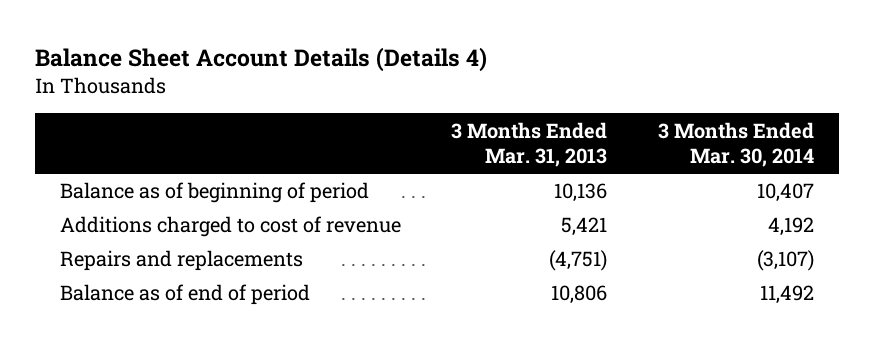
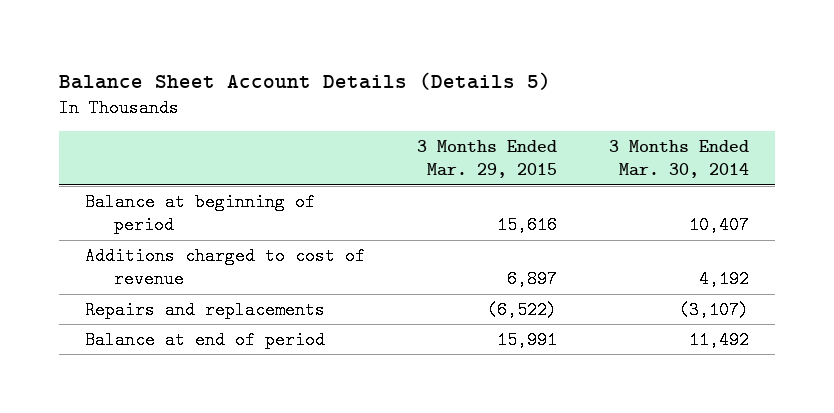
- Balance Sheet Account Details (Details 4)
+ Balance Sheet Account Details (Details 5)
- | 3 Months Ended Mar. 31, 2013 | 3 Months Ended Mar. 30, 2014
+ | 3 Months Ended Mar. 29, 2015 | 3 Months Ended Mar. 30, 2014
- Balance as of beginning of period | 10,136 | 10,407
+ Balance at beginning of period | 15,616 | 10,407
- Balance as of end of period | 10,806 | 11,492
+ Balance at end of period | 15,991 | 11,492

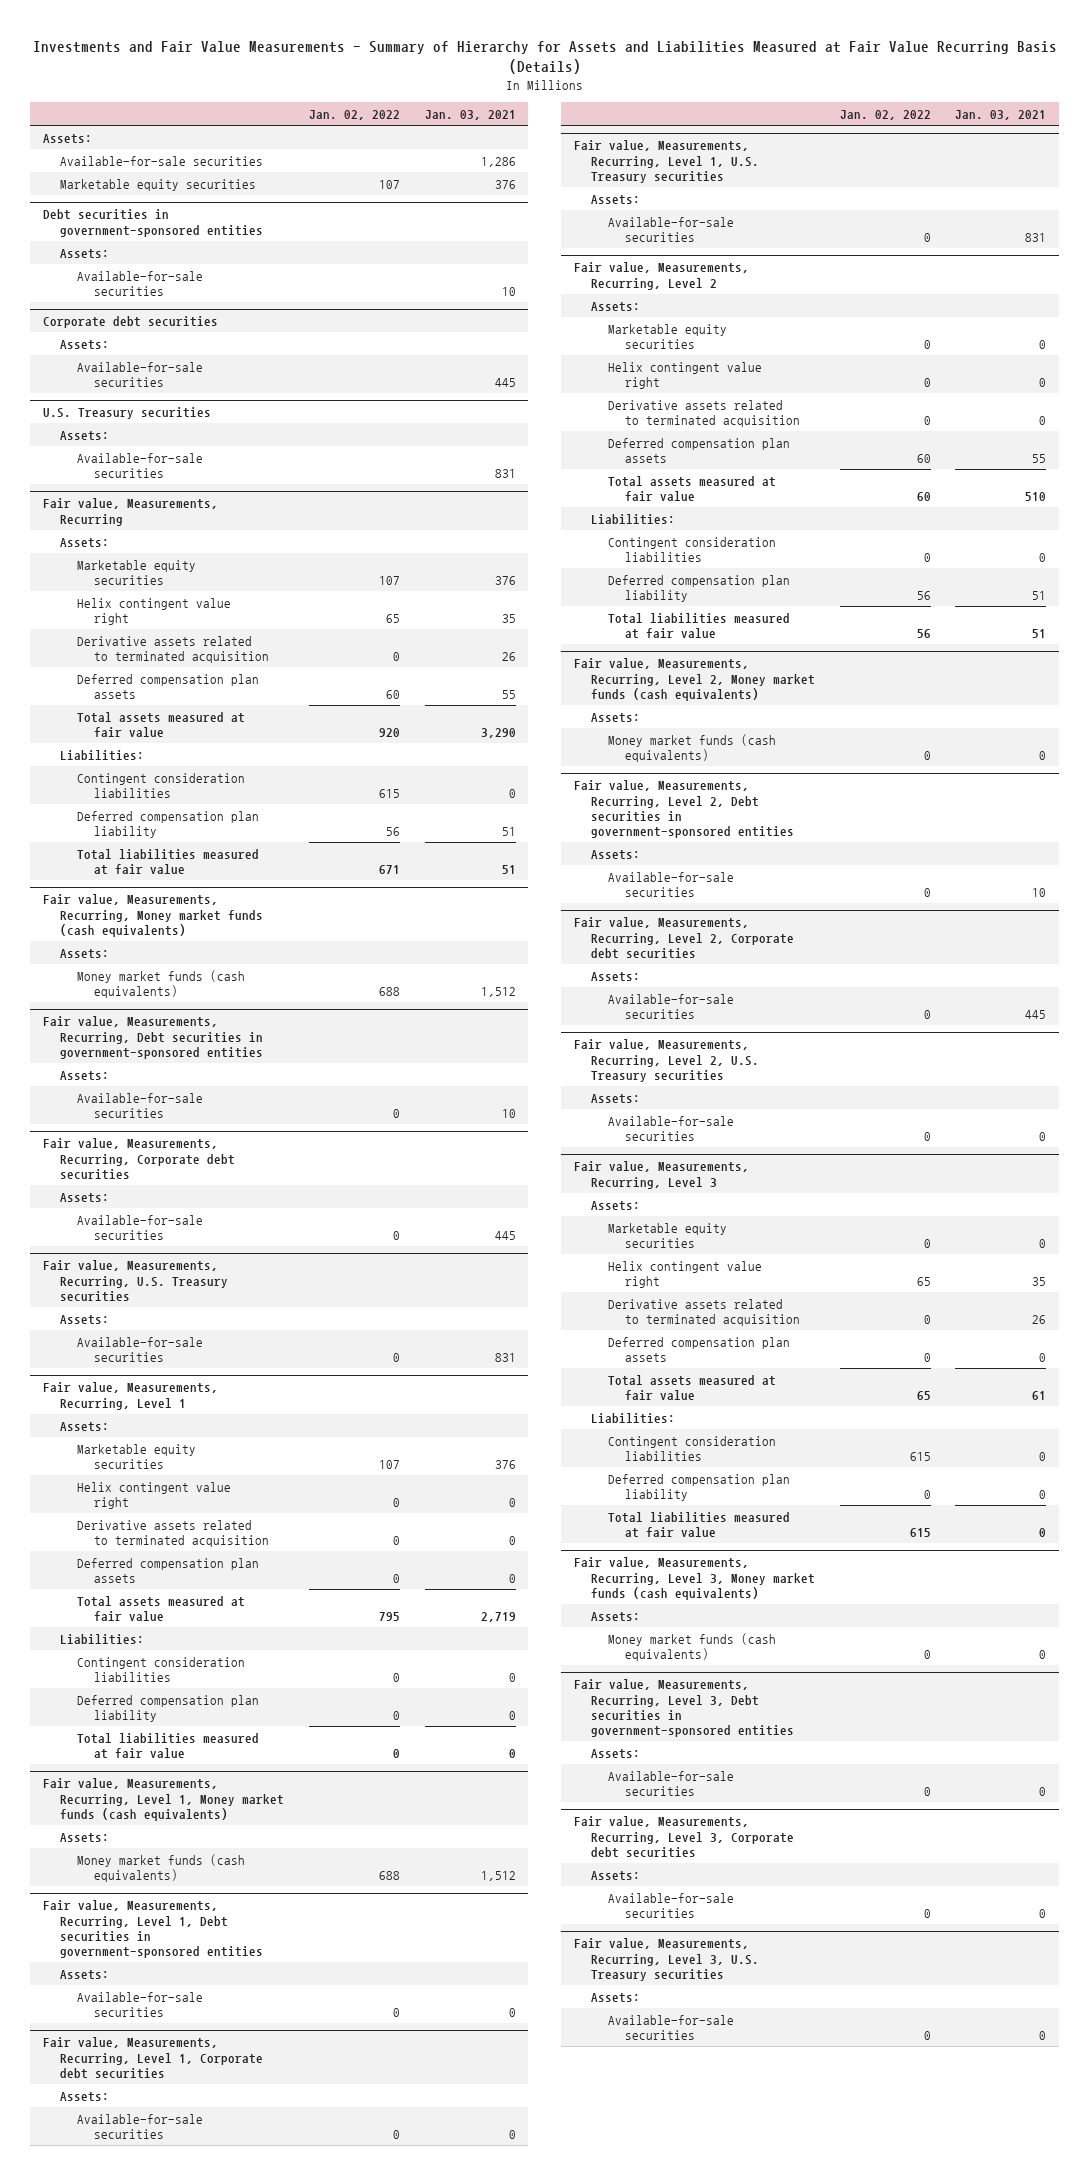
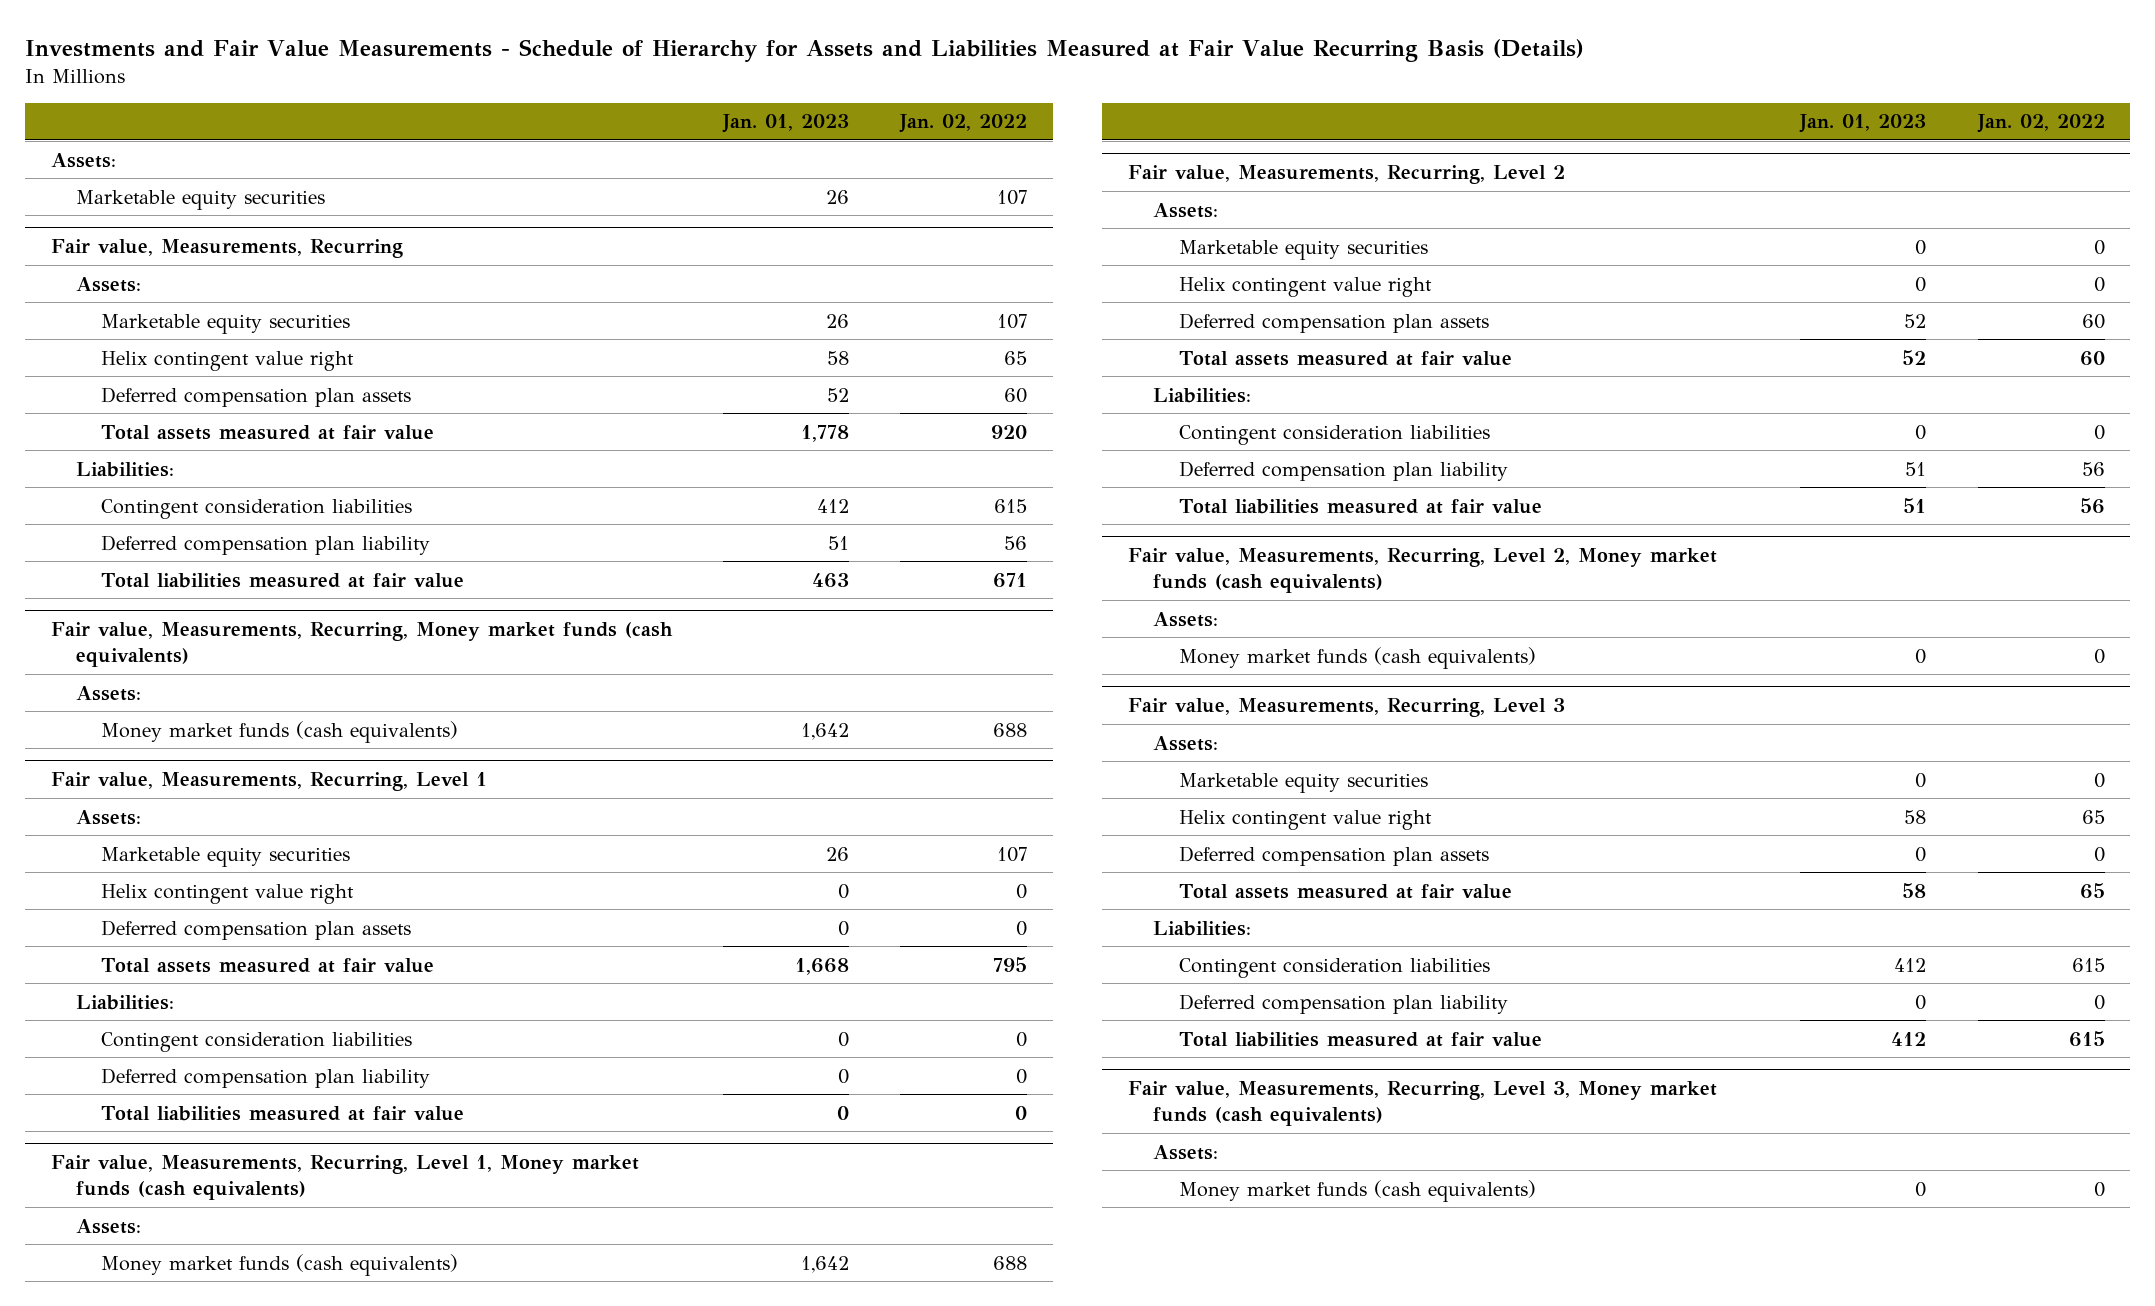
- Investments and Fair Value Measurements - Summary of Hierarchy for Assets and Liabilities Measured at Fair Value Recurring Basis (Details)
+ Investments and Fair Value Measurements - Schedule of Hierarchy for Assets and Liabilities Measured at Fair Value Recurring Basis (Details)
- | Jan. 02, 2022 | Jan. 03, 2021
+ | Jan. 01, 2023 | Jan. 02, 2022
- Available-for-sale securities | | 1,286
- Debt securities in government-sponsored entities
- Assets:
- Available-for-sale securities | | 10
- Corporate debt securities
- Assets:
- Available-for-sale securities | | 445
- U.S. Treasury securities
- Assets:
- Available-for-sale securities | | 831
@ Fair value, Measurements, Recurring
- Derivative assets related to terminated acquisition | 0 | 26
- Fair value, Measurements, Recurring, Debt securities in government-sponsored entities
- Assets:
- Available-for-sale securities | 0 | 10
- Fair value, Measurements, Recurring, Corporate debt securities
- Assets:
- Available-for-sale securities | 0 | 445
- Fair value, Measurements, Recurring, U.S. Treasury securities
- Assets:
- Available-for-sale securities | 0 | 831
@ Fair value, Measurements, Recurring, Level 1
- Derivative assets related to terminated acquisition | 0 | 0
- Fair value, Measurements, Recurring, Level 1, Debt securities in government-sponsored entities
- Assets:
- Available-for-sale securities | 0 | 0
- Fair value, Measurements, Recurring, Level 1, Corporate debt securities
- Assets:
- Available-for-sale securities | 0 | 0
- Fair value, Measurements, Recurring, Level 1, U.S. Treasury securities
- Assets:
- Available-for-sale securities | 0 | 831
@ Fair value, Measurements, Recurring, Level 2
- Derivative assets related to terminated acquisition | 0 | 0
- Fair value, Measurements, Recurring, Level 2, Debt securities in government-sponsored entities
- Assets:
- Available-for-sale securities | 0 | 10
- Fair value, Measurements, Recurring, Level 2, Corporate debt securities
- Assets:
- Available-for-sale securities | 0 | 445
- Fair value, Measurements, Recurring, Level 2, U.S. Treasury securities
- Assets:
- Available-for-sale securities | 0 | 0
@ Fair value, Measurements, Recurring, Level 3
- Derivative assets related to terminated acquisition | 0 | 26
- Fair value, Measurements, Recurring, Level 3, Debt securities in government-sponsored entities
- Assets:
- Available-for-sale securities | 0 | 0
- Fair value, Measurements, Recurring, Level 3, Corporate debt securities
- Assets:
- Available-for-sale securities | 0 | 0
- Fair value, Measurements, Recurring, Level 3, U.S. Treasury securities
- Assets:
- Available-for-sale securities | 0 | 0

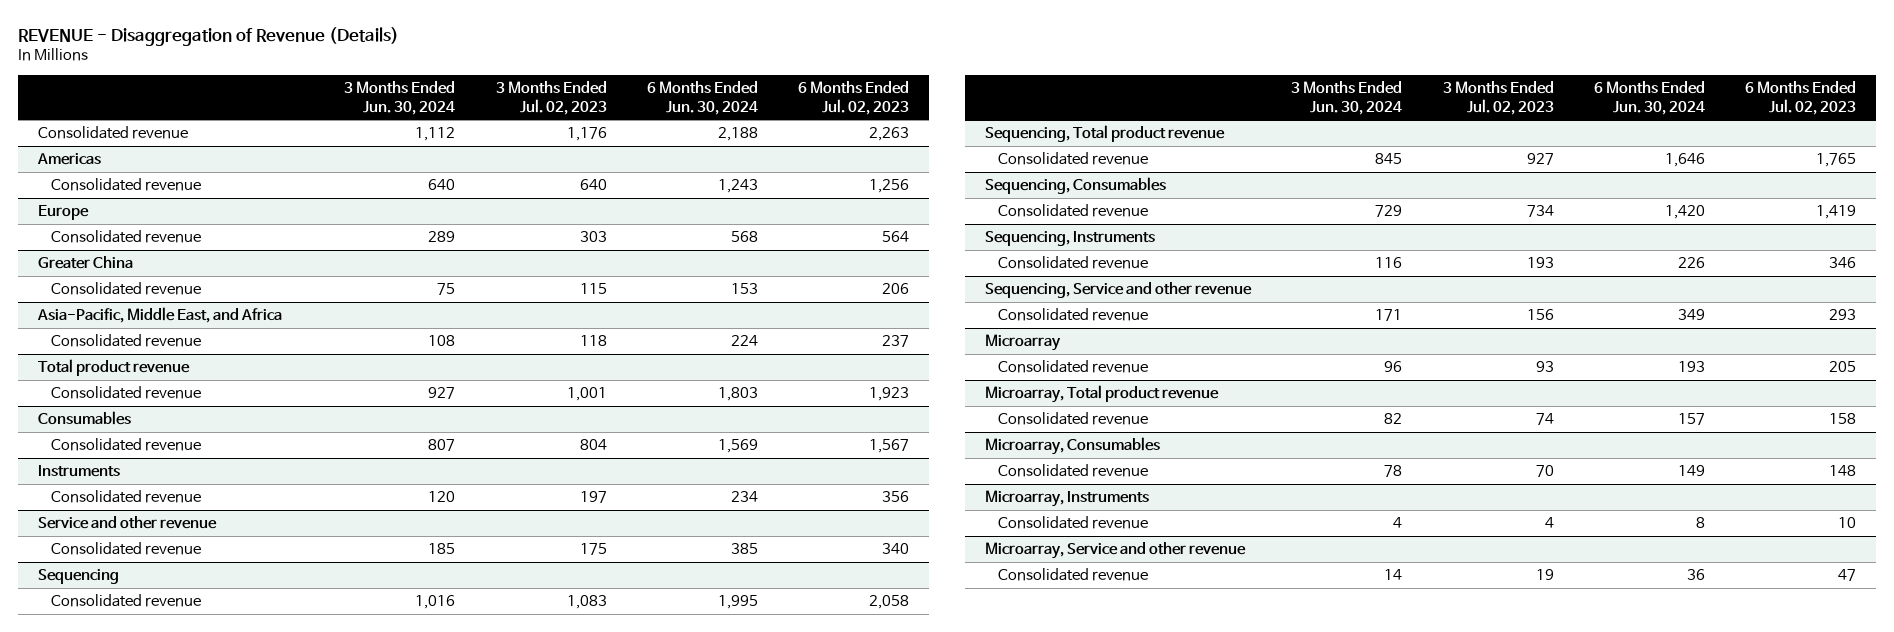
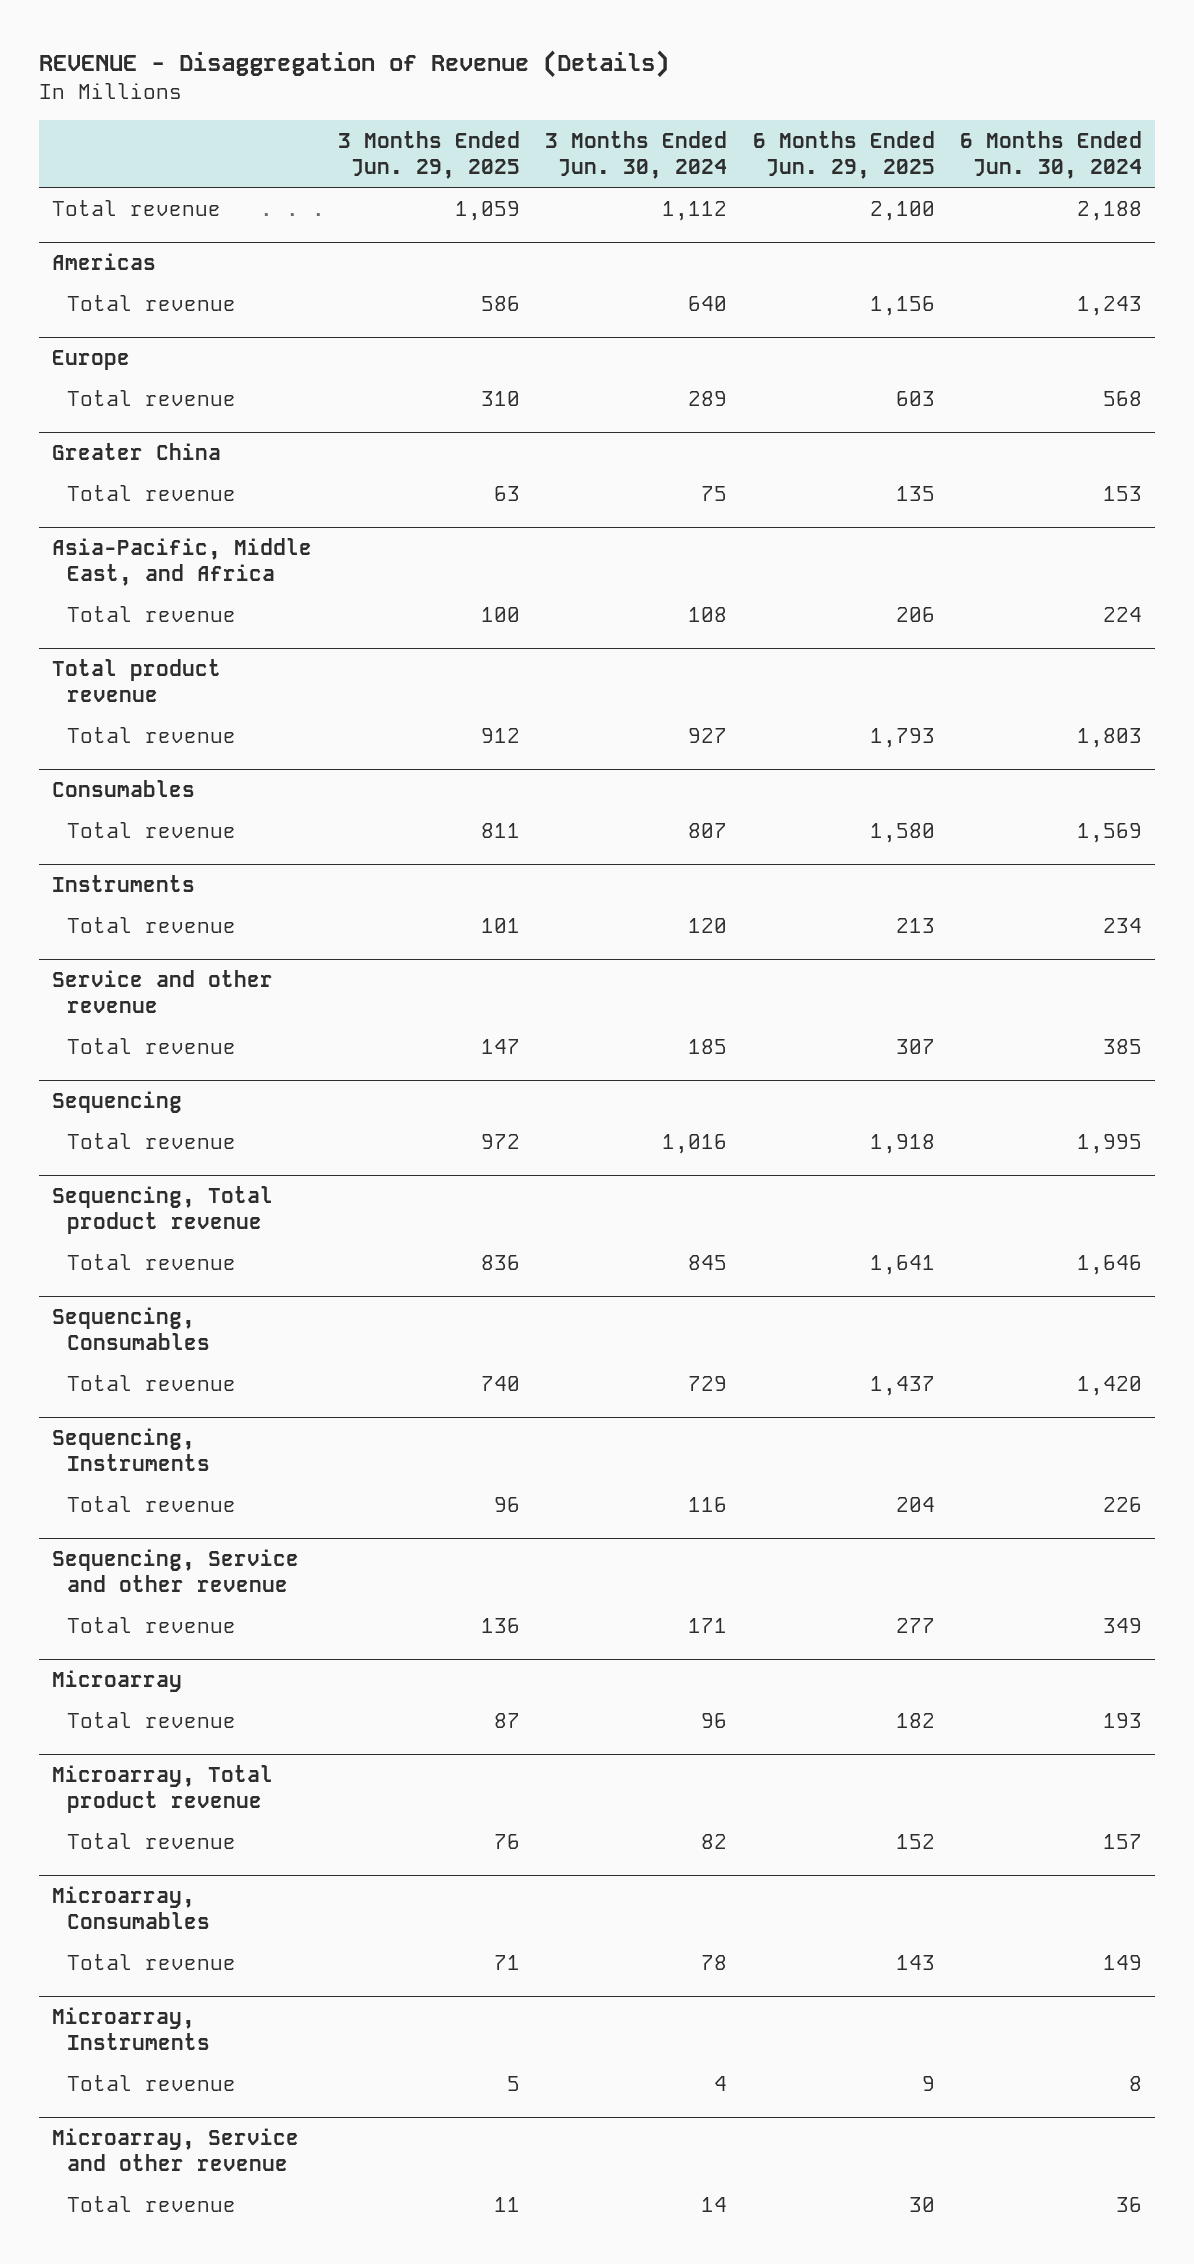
- | 3 Months Ended Jun. 30, 2024 | 3 Months Ended Jul. 02, 2023 | 6 Months Ended Jun. 30, 2024 | 6 Months Ended Jul. 02, 2023
+ | 3 Months Ended Jun. 29, 2025 | 3 Months Ended Jun. 30, 2024 | 6 Months Ended Jun. 29, 2025 | 6 Months Ended Jun. 30, 2024
- Consolidated revenue | 1,112 | 1,176 | 2,188 | 2,263
+ Total revenue | 1,059 | 1,112 | 2,100 | 2,188
@ Americas
- Consolidated revenue | 640 | 640 | 1,243 | 1,256
+ Total revenue | 586 | 640 | 1,156 | 1,243
@ Europe
- Consolidated revenue | 289 | 303 | 568 | 564
+ Total revenue | 310 | 289 | 603 | 568
@ Greater China
- Consolidated revenue | 75 | 115 | 153 | 206
+ Total revenue | 63 | 75 | 135 | 153
@ Asia-Pacific, Middle East, and Africa
- Consolidated revenue | 108 | 118 | 224 | 237
+ Total revenue | 100 | 108 | 206 | 224
@ Total product revenue
- Consolidated revenue | 927 | 1,001 | 1,803 | 1,923
+ Total revenue | 912 | 927 | 1,793 | 1,803
@ Consumables
- Consolidated revenue | 807 | 804 | 1,569 | 1,567
+ Total revenue | 811 | 807 | 1,580 | 1,569
@ Instruments
- Consolidated revenue | 120 | 197 | 234 | 356
+ Total revenue | 101 | 120 | 213 | 234
@ Service and other revenue
- Consolidated revenue | 185 | 175 | 385 | 340
+ Total revenue | 147 | 185 | 307 | 385
@ Sequencing
- Consolidated revenue | 1,016 | 1,083 | 1,995 | 2,058
+ Total revenue | 972 | 1,016 | 1,918 | 1,995
@ Sequencing, Total product revenue
- Consolidated revenue | 845 | 927 | 1,646 | 1,765
+ Total revenue | 836 | 845 | 1,641 | 1,646
@ Sequencing, Consumables
- Consolidated revenue | 729 | 734 | 1,420 | 1,419
+ Total revenue | 740 | 729 | 1,437 | 1,420
@ Sequencing, Instruments
- Consolidated revenue | 116 | 193 | 226 | 346
+ Total revenue | 96 | 116 | 204 | 226
@ Sequencing, Service and other revenue
- Consolidated revenue | 171 | 156 | 349 | 293
+ Total revenue | 136 | 171 | 277 | 349
@ Microarray
- Consolidated revenue | 96 | 93 | 193 | 205
+ Total revenue | 87 | 96 | 182 | 193
@ Microarray, Total product revenue
- Consolidated revenue | 82 | 74 | 157 | 158
+ Total revenue | 76 | 82 | 152 | 157
@ Microarray, Consumables
- Consolidated revenue | 78 | 70 | 149 | 148
+ Total revenue | 71 | 78 | 143 | 149
@ Microarray, Instruments
- Consolidated revenue | 4 | 4 | 8 | 10
+ Total revenue | 5 | 4 | 9 | 8
@ Microarray, Service and other revenue
- Consolidated revenue | 14 | 19 | 36 | 47
+ Total revenue | 11 | 14 | 30 | 36

